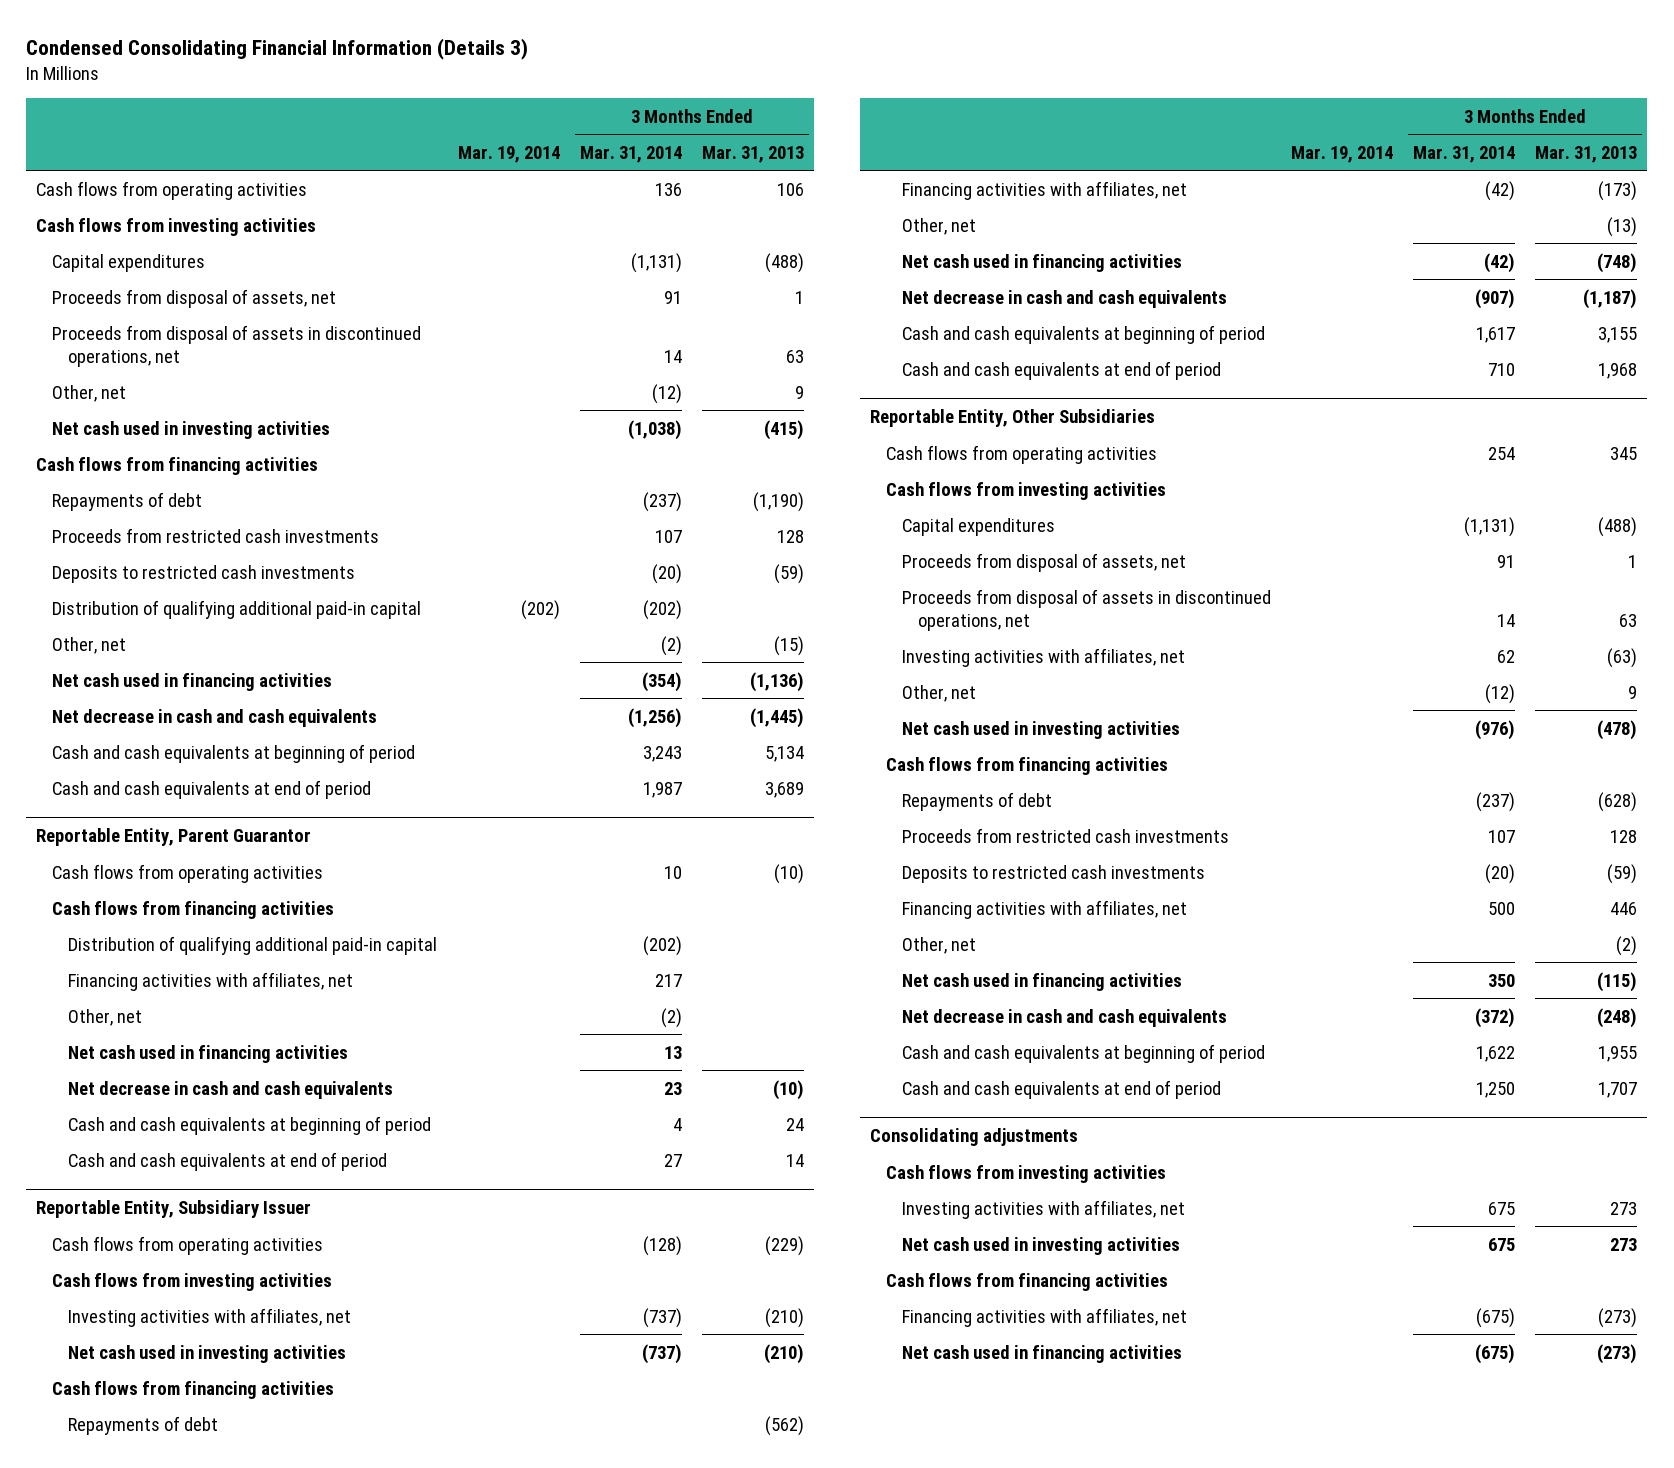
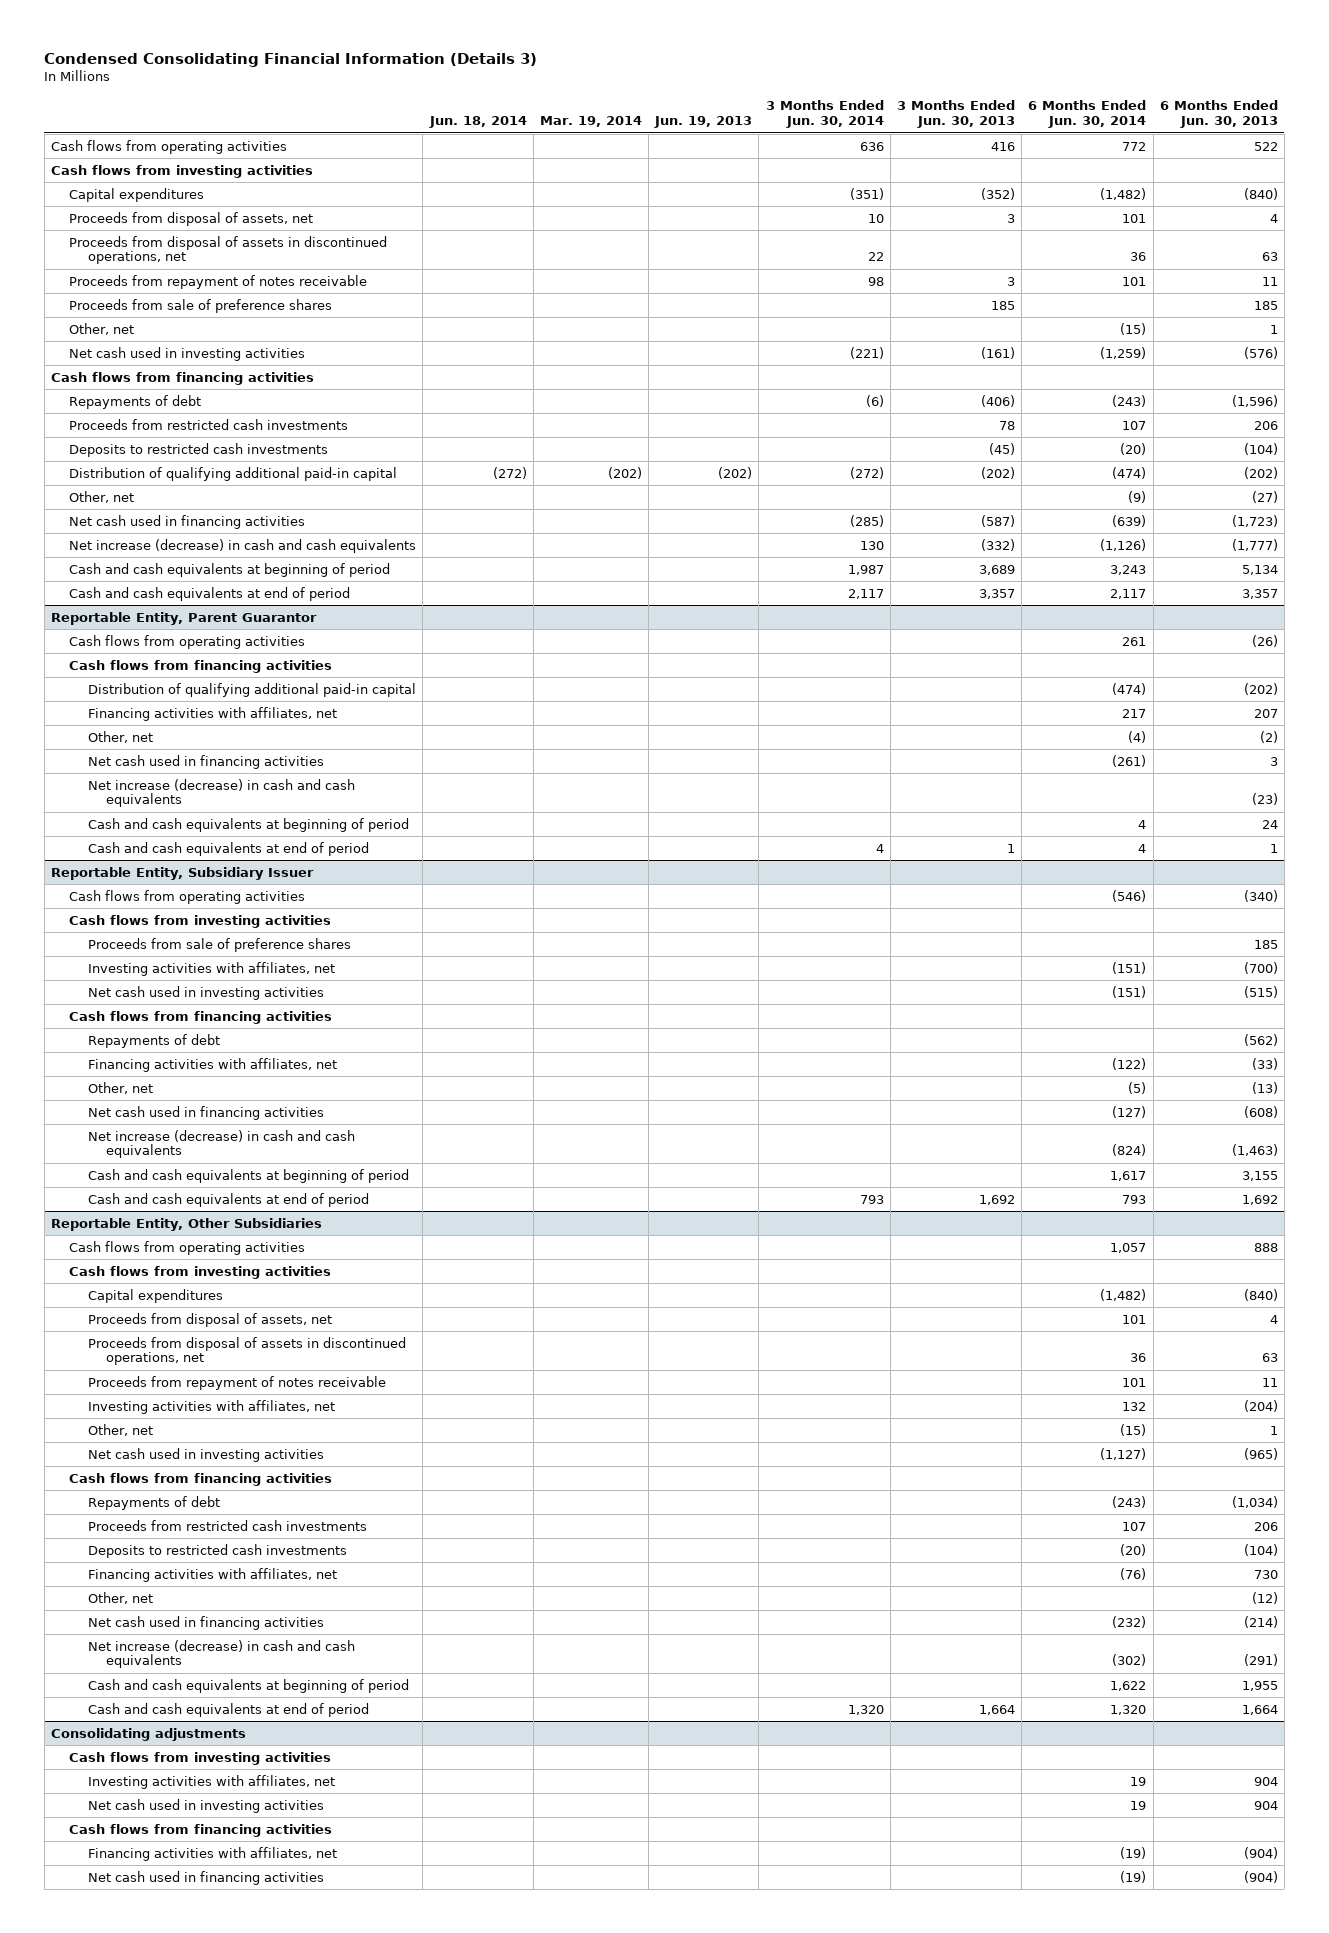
- | Mar. 19, 2014 | 3 Months Ended Mar. 31, 2014 | 3 Months Ended Mar. 31, 2013
+ | Jun. 18, 2014 | Mar. 19, 2014 | Jun. 19, 2013 | 3 Months Ended Jun. 30, 2014 | 3 Months Ended Jun. 30, 2013 | 6 Months Ended Jun. 30, 2014 | 6 Months Ended Jun. 30, 2013
+ Proceeds from repayment of notes receivable | | | | 98 | 3 | 101 | 11
+ Proceeds from sale of preference shares | | | | | 185 | | 185
- Net decrease in cash and cash equivalents | | (1,256) | (1,445)
+ Net increase (decrease) in cash and cash equivalents | | | | 130 | (332) | (1,126) | (1,777)
@ Reportable Entity, Parent Guarantor
- Net decrease in cash and cash equivalents | | 23 | (10)
+ Net increase (decrease) in cash and cash equivalents | | | | | | | (23)
@ Reportable Entity, Subsidiary Issuer
+ Proceeds from sale of preference shares | | | | | | | 185
- Net decrease in cash and cash equivalents | | (907) | (1,187)
+ Net increase (decrease) in cash and cash equivalents | | | | | | (824) | (1,463)
@ Reportable Entity, Other Subsidiaries
+ Proceeds from repayment of notes receivable | | | | | | 101 | 11
- Net decrease in cash and cash equivalents | | (372) | (248)
+ Net increase (decrease) in cash and cash equivalents | | | | | | (302) | (291)

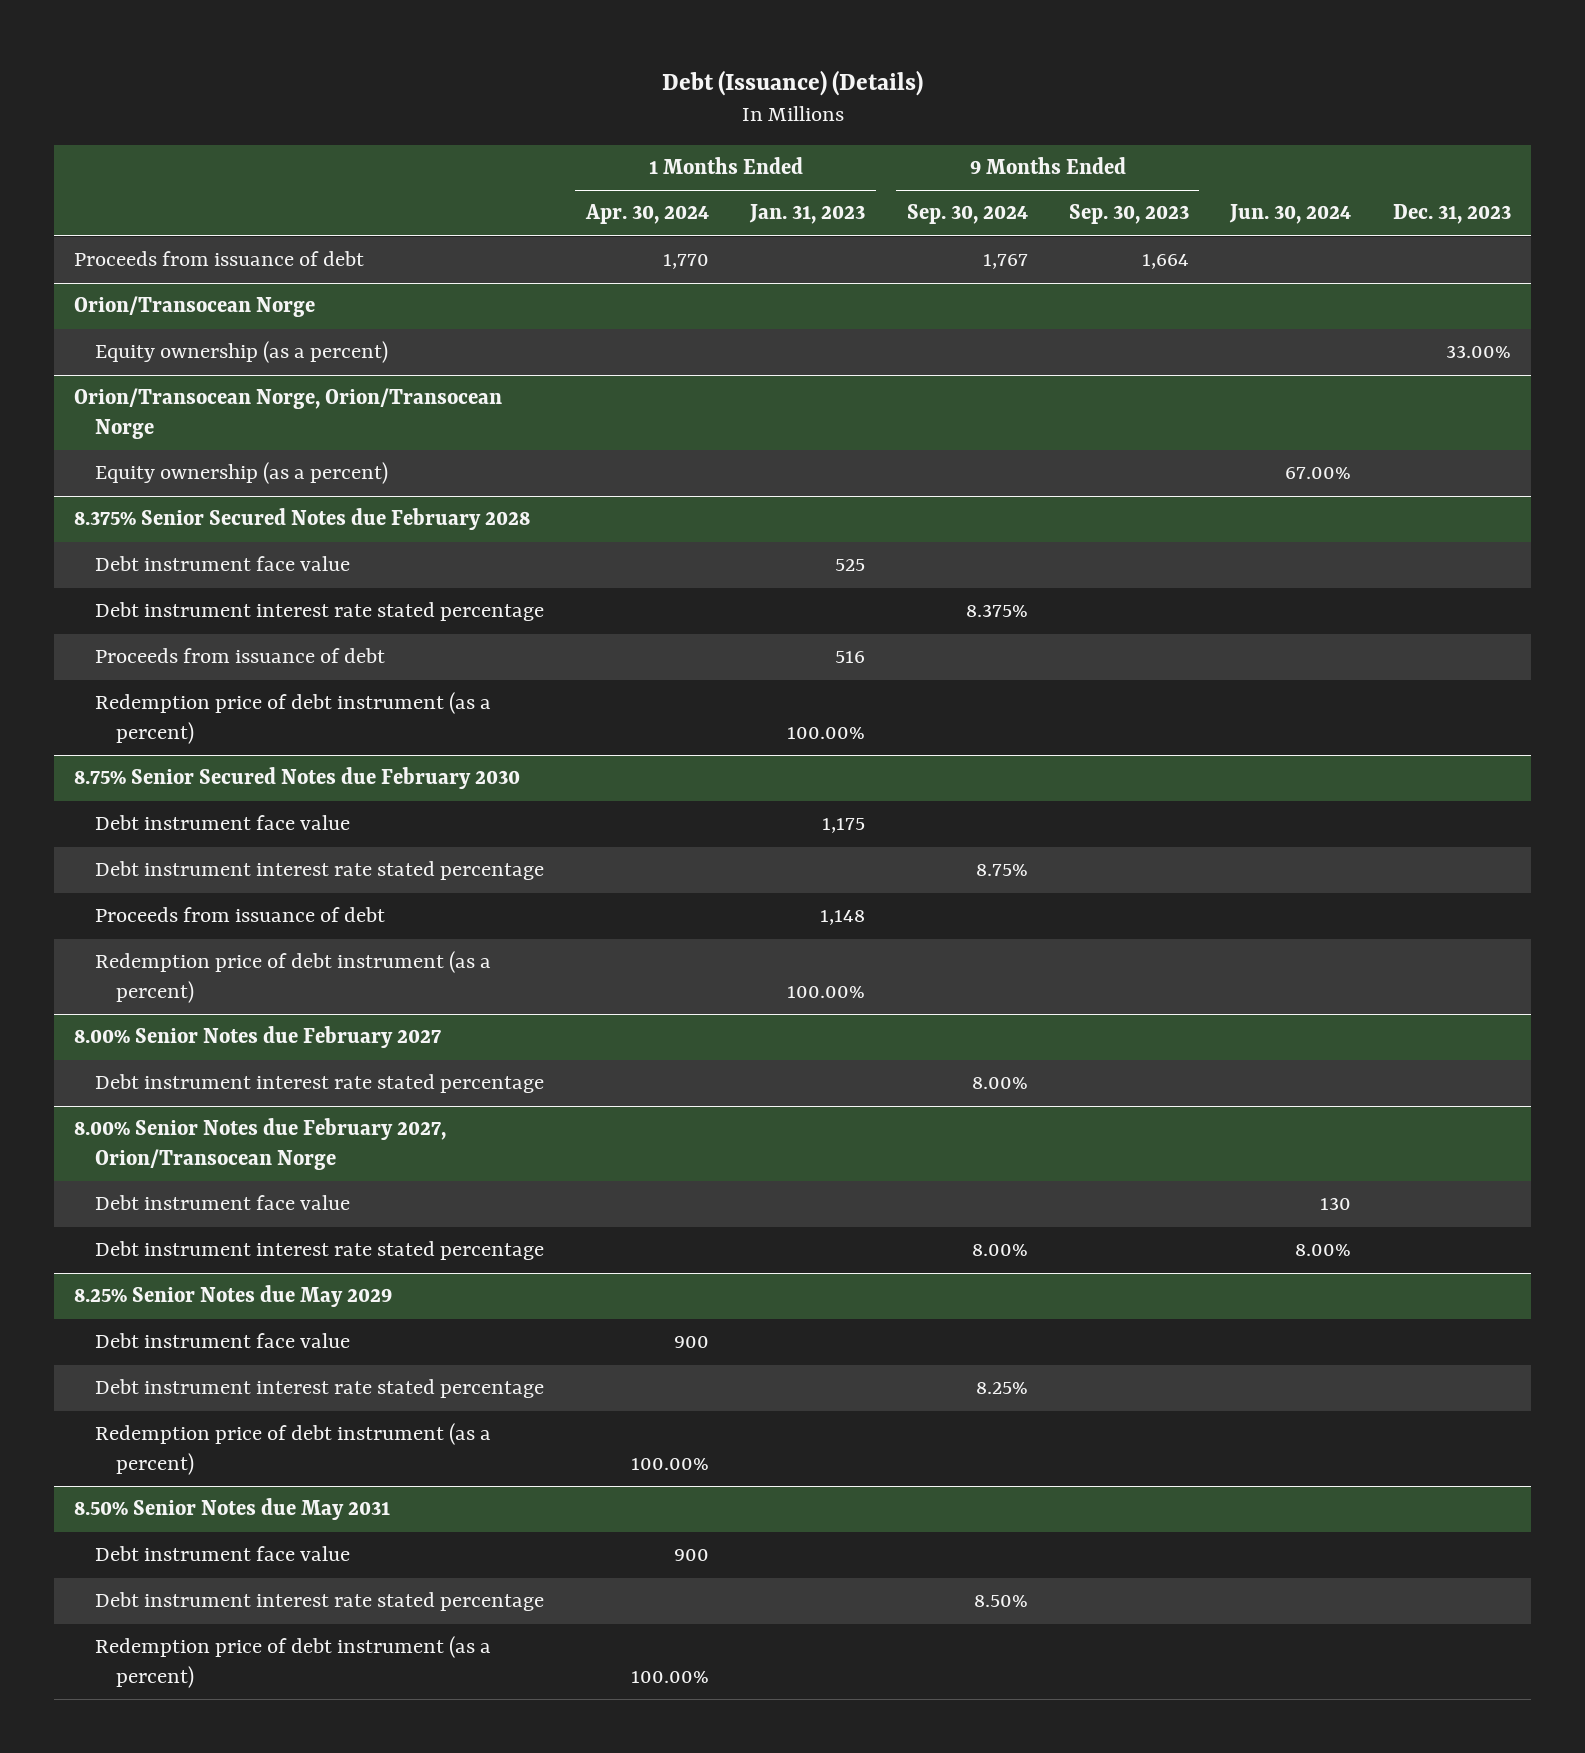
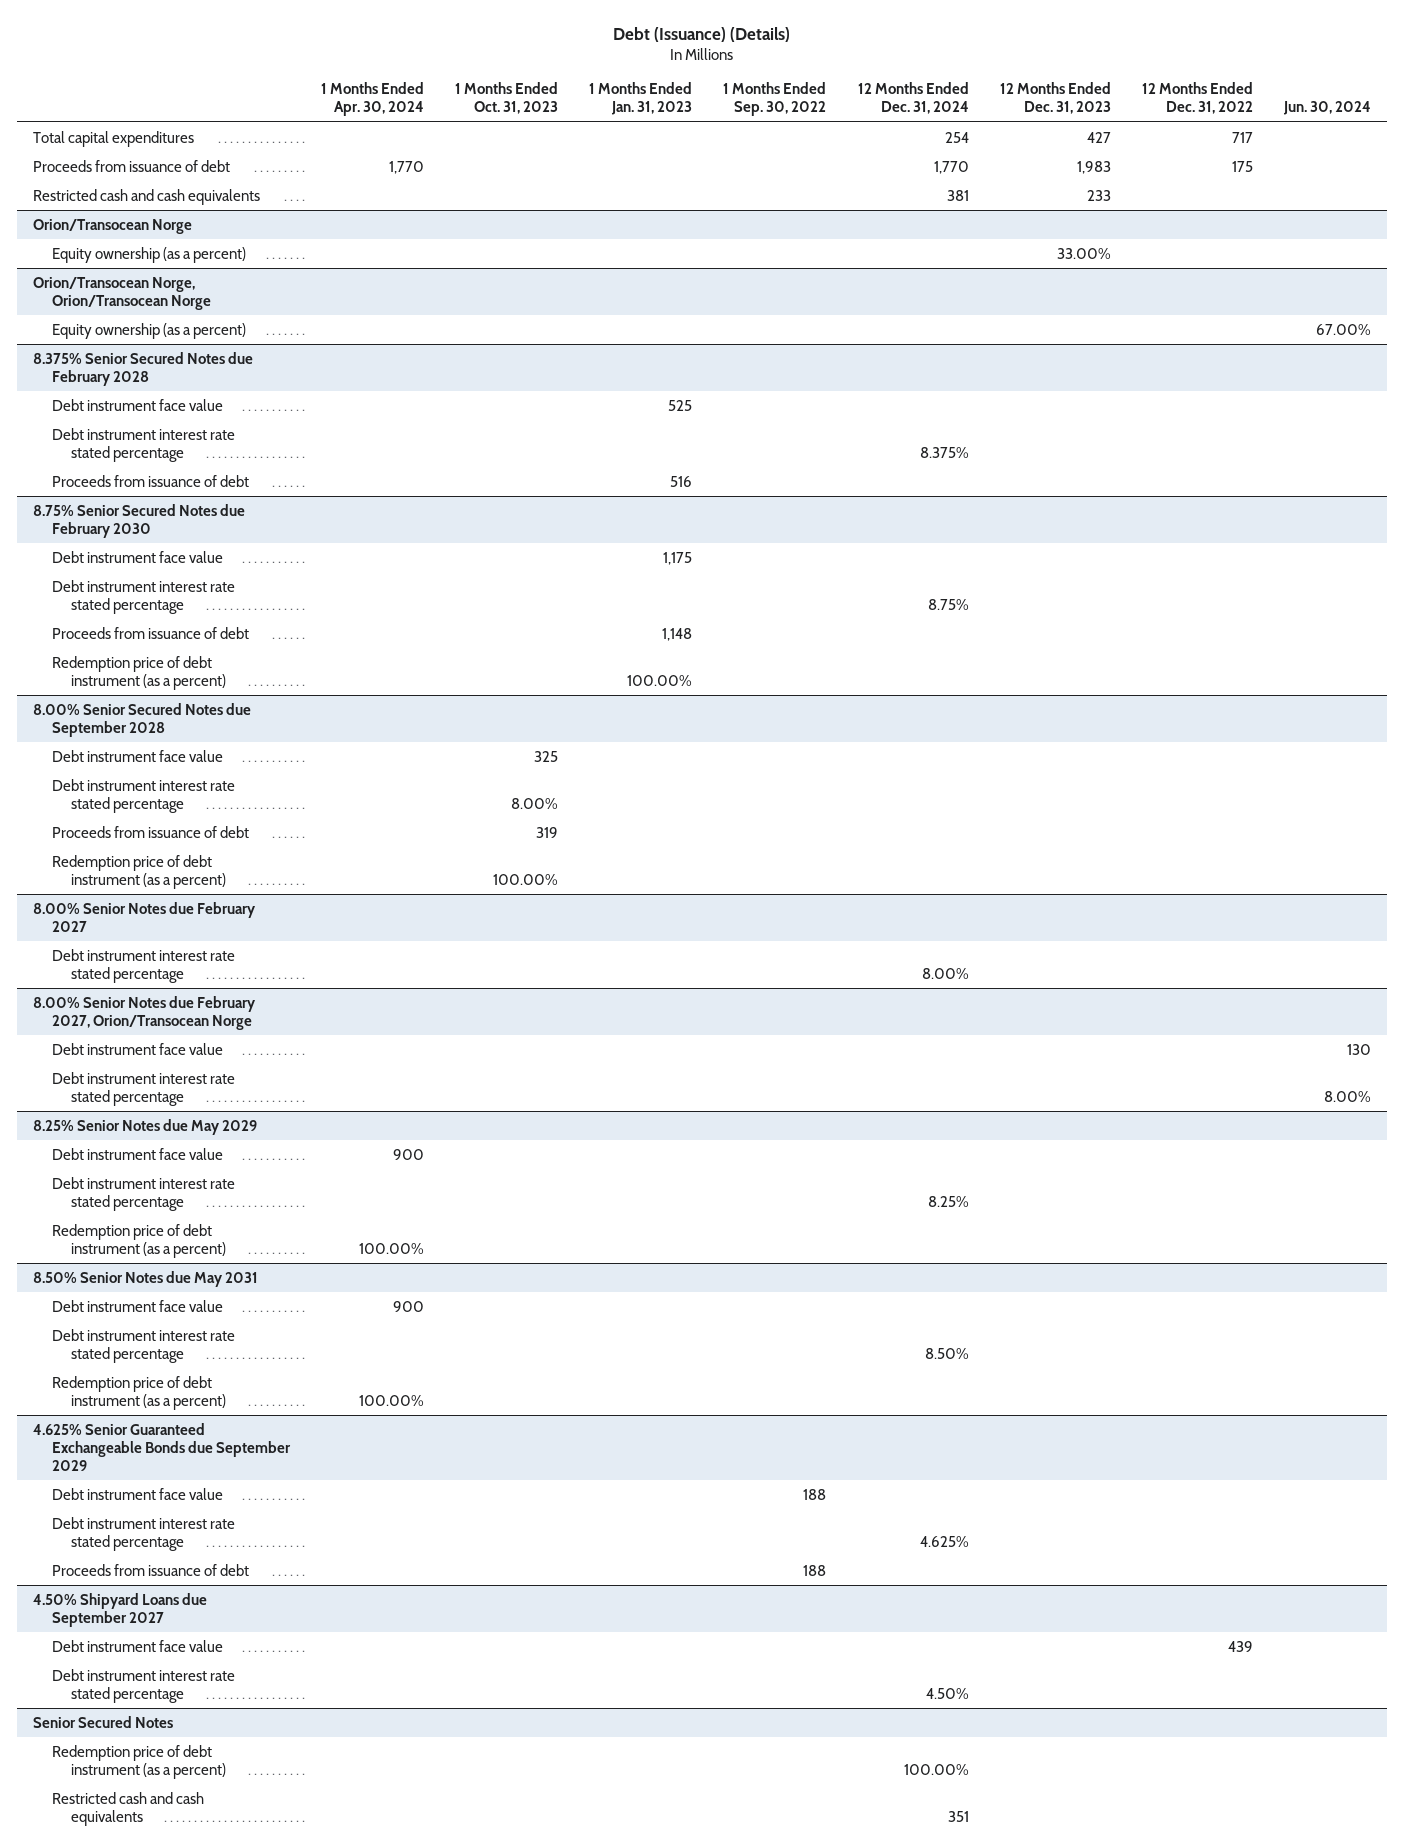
- | 1 Months Ended Apr. 30, 2024 | 1 Months Ended Jan. 31, 2023 | 9 Months Ended Sep. 30, 2024 | 9 Months Ended Sep. 30, 2023 | Jun. 30, 2024 | Dec. 31, 2023
+ | 1 Months Ended Apr. 30, 2024 | 1 Months Ended Oct. 31, 2023 | 1 Months Ended Jan. 31, 2023 | 1 Months Ended Sep. 30, 2022 | 12 Months Ended Dec. 31, 2024 | 12 Months Ended Dec. 31, 2023 | 12 Months Ended Dec. 31, 2022 | Jun. 30, 2024
+ Total capital expenditures | | | | | 254 | 427 | 717 |
+ Restricted cash and cash equivalents | | | | | 381 | 233 | |
@ 8.375% Senior Secured Notes due February 2028
- Redemption price of debt instrument (as a percent) | | 100.00% | | | |
+ 8.00% Senior Secured Notes due September 2028
+ Debt instrument face value | | 325 | | | | | |
+ Debt instrument interest rate stated percentage | | 8.00% | | | | | |
+ Proceeds from issuance of debt | | 319 | | | | | |
+ Redemption price of debt instrument (as a percent) | | 100.00% | | | | | |
+ 4.625% Senior Guaranteed Exchangeable Bonds due September 2029
+ Debt instrument face value | | | | 188 | | | |
+ Debt instrument interest rate stated percentage | | | | | 4.625% | | |
+ Proceeds from issuance of debt | | | | 188 | | | |
+ 4.50% Shipyard Loans due September 2027
+ Debt instrument face value | | | | | | | 439 |
+ Debt instrument interest rate stated percentage | | | | | 4.50% | | |
+ Senior Secured Notes
+ Redemption price of debt instrument (as a percent) | | | | | 100.00% | | |
+ Restricted cash and cash equivalents | | | | | 351 | | |

